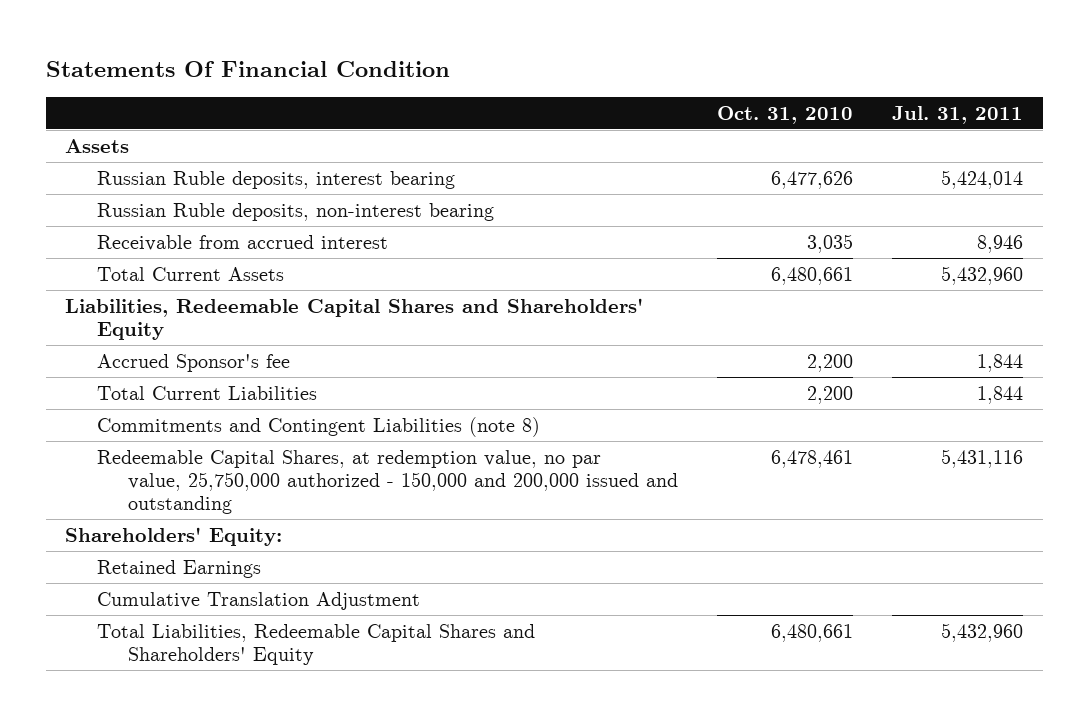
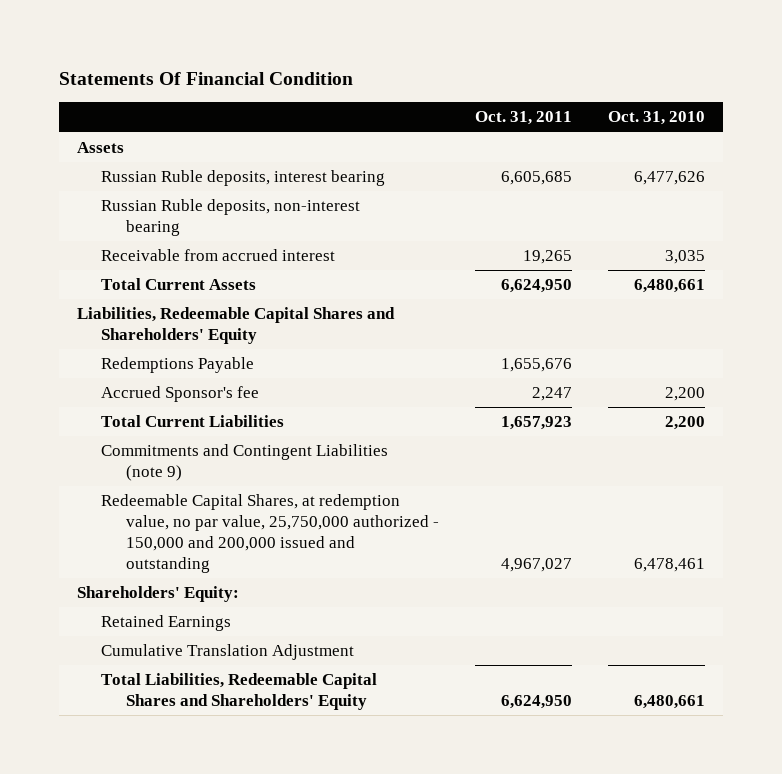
- | Oct. 31, 2010 | Jul. 31, 2011
+ | Oct. 31, 2011 | Oct. 31, 2010
+ Redemptions Payable | 1,655,676 |
- Commitments and Contingent Liabilities (note 8)
+ Commitments and Contingent Liabilities (note 9)

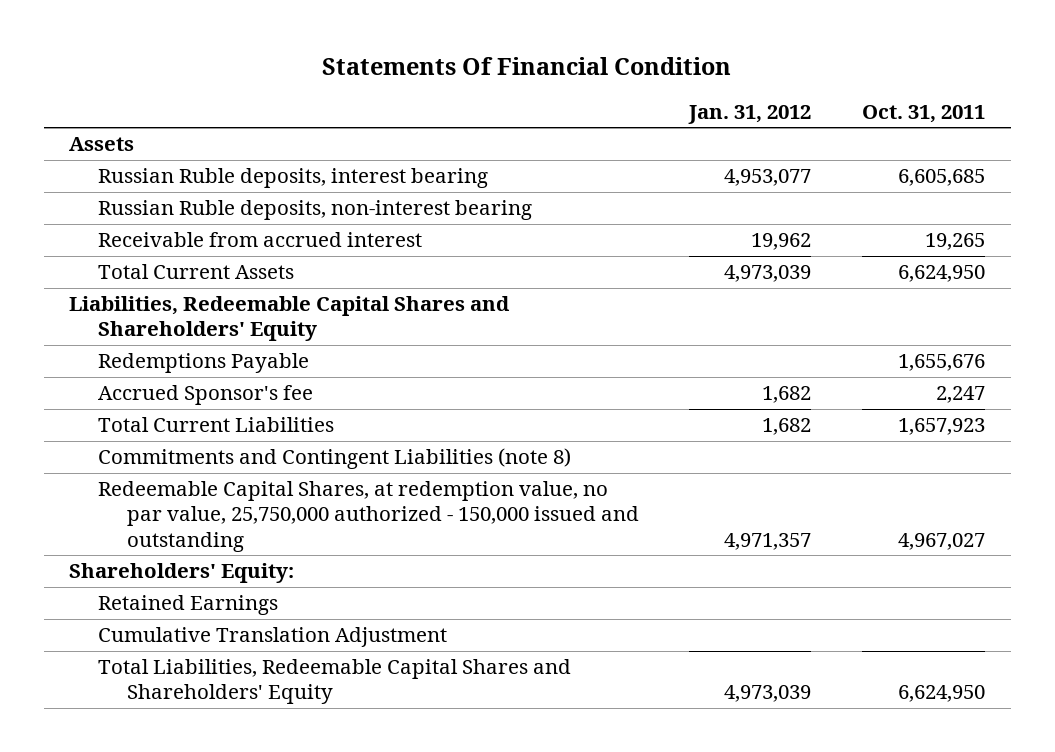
- | Oct. 31, 2011 | Oct. 31, 2010
+ | Jan. 31, 2012 | Oct. 31, 2011
- Commitments and Contingent Liabilities (note 9)
- Redeemable Capital Shares, at redemption value, no par value, 25,750,000 authorized - 150,000 and 200,000 issued and outstanding | 4,967,027 | 6,478,461
+ Commitments and Contingent Liabilities (note 8)
+ Redeemable Capital Shares, at redemption value, no par value, 25,750,000 authorized - 150,000 issued and outstanding | 4,971,357 | 4,967,027

